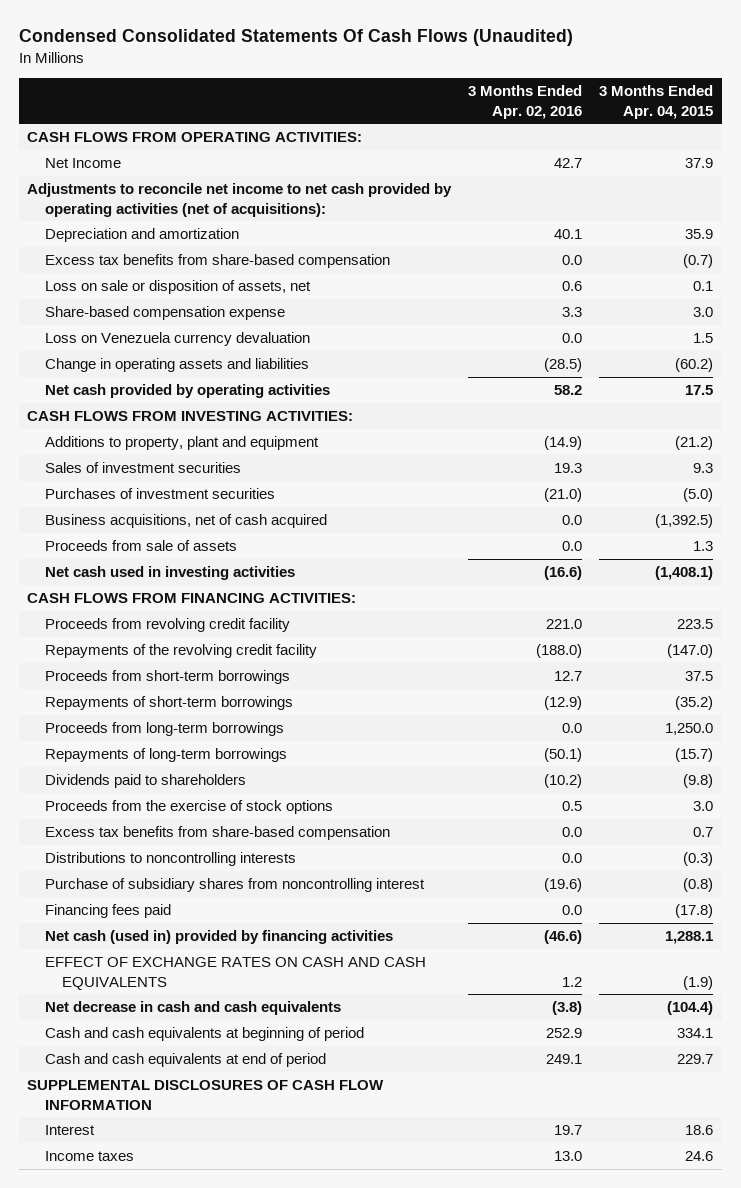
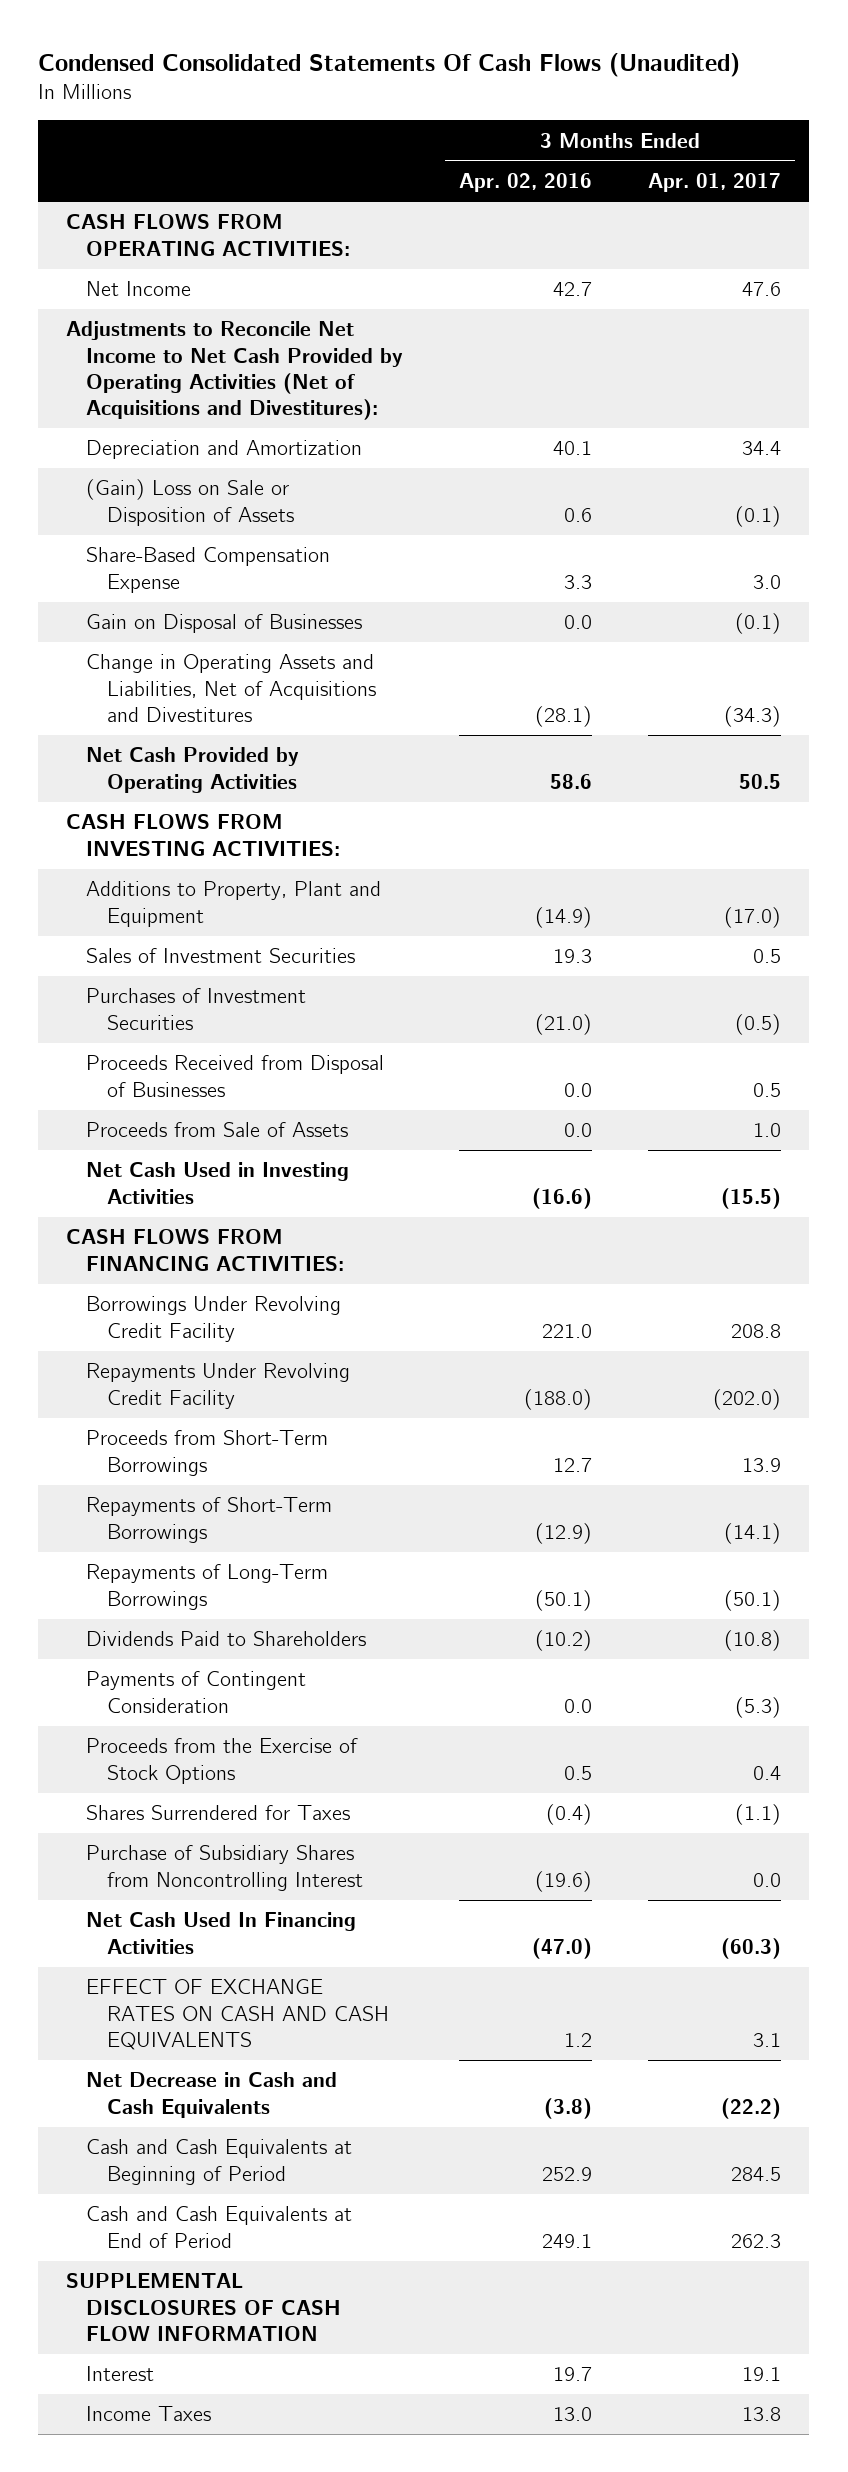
- | 3 Months Ended Apr. 02, 2016 | 3 Months Ended Apr. 04, 2015
+ | 3 Months Ended Apr. 02, 2016 | 3 Months Ended Apr. 01, 2017
- Adjustments to reconcile net income to net cash provided by operating activities (net of acquisitions):
- Depreciation and amortization | 40.1 | 35.9
- Excess tax benefits from share-based compensation | 0.0 | (0.7)
- Loss on sale or disposition of assets, net | 0.6 | 0.1
- Share-based compensation expense | 3.3 | 3.0
- Loss on Venezuela currency devaluation | 0.0 | 1.5
- Change in operating assets and liabilities | (28.5) | (60.2)
- Net cash provided by operating activities | 58.2 | 17.5
+ Adjustments to Reconcile Net Income to Net Cash Provided by Operating Activities (Net of Acquisitions and Divestitures):
+ Depreciation and Amortization | 40.1 | 34.4
+ (Gain) Loss on Sale or Disposition of Assets | 0.6 | (0.1)
+ Share-Based Compensation Expense | 3.3 | 3.0
+ Gain on Disposal of Businesses | 0.0 | (0.1)
+ Change in Operating Assets and Liabilities, Net of Acquisitions and Divestitures | (28.1) | (34.3)
+ Net Cash Provided by Operating Activities | 58.6 | 50.5
- Additions to property, plant and equipment | (14.9) | (21.2)
- Sales of investment securities | 19.3 | 9.3
- Purchases of investment securities | (21.0) | (5.0)
- Business acquisitions, net of cash acquired | 0.0 | (1,392.5)
- Proceeds from sale of assets | 0.0 | 1.3
- Net cash used in investing activities | (16.6) | (1,408.1)
+ Additions to Property, Plant and Equipment | (14.9) | (17.0)
+ Sales of Investment Securities | 19.3 | 0.5
+ Purchases of Investment Securities | (21.0) | (0.5)
+ Proceeds Received from Disposal of Businesses | 0.0 | 0.5
+ Proceeds from Sale of Assets | 0.0 | 1.0
+ Net Cash Used in Investing Activities | (16.6) | (15.5)
- Proceeds from revolving credit facility | 221.0 | 223.5
- Repayments of the revolving credit facility | (188.0) | (147.0)
- Proceeds from short-term borrowings | 12.7 | 37.5
- Repayments of short-term borrowings | (12.9) | (35.2)
- Proceeds from long-term borrowings | 0.0 | 1,250.0
- Repayments of long-term borrowings | (50.1) | (15.7)
- Dividends paid to shareholders | (10.2) | (9.8)
- Proceeds from the exercise of stock options | 0.5 | 3.0
- Excess tax benefits from share-based compensation | 0.0 | 0.7
- Distributions to noncontrolling interests | 0.0 | (0.3)
- Purchase of subsidiary shares from noncontrolling interest | (19.6) | (0.8)
- Financing fees paid | 0.0 | (17.8)
- Net cash (used in) provided by financing activities | (46.6) | 1,288.1
+ Borrowings Under Revolving Credit Facility | 221.0 | 208.8
+ Repayments Under Revolving Credit Facility | (188.0) | (202.0)
+ Proceeds from Short-Term Borrowings | 12.7 | 13.9
+ Repayments of Short-Term Borrowings | (12.9) | (14.1)
+ Repayments of Long-Term Borrowings | (50.1) | (50.1)
+ Dividends Paid to Shareholders | (10.2) | (10.8)
+ Payments of Contingent Consideration | 0.0 | (5.3)
+ Proceeds from the Exercise of Stock Options | 0.5 | 0.4
+ Shares Surrendered for Taxes | (0.4) | (1.1)
+ Purchase of Subsidiary Shares from Noncontrolling Interest | (19.6) | 0.0
+ Net Cash Used In Financing Activities | (47.0) | (60.3)
- Net decrease in cash and cash equivalents | (3.8) | (104.4)
- Cash and cash equivalents at beginning of period | 252.9 | 334.1
- Cash and cash equivalents at end of period | 249.1 | 229.7
+ Net Decrease in Cash and Cash Equivalents | (3.8) | (22.2)
+ Cash and Cash Equivalents at Beginning of Period | 252.9 | 284.5
+ Cash and Cash Equivalents at End of Period | 249.1 | 262.3
- Income taxes | 13.0 | 24.6
+ Income Taxes | 13.0 | 13.8

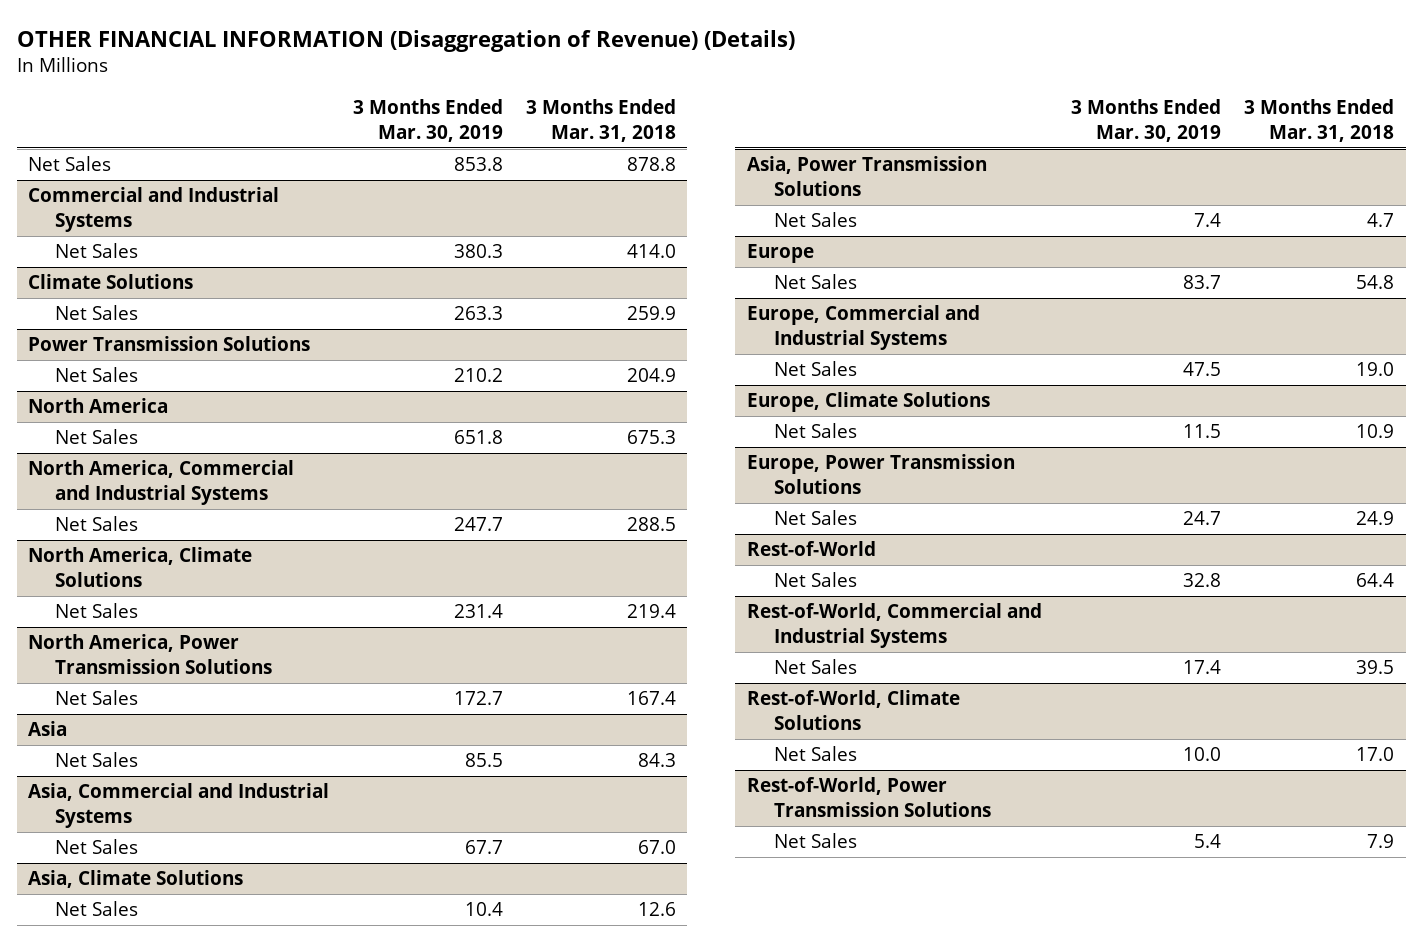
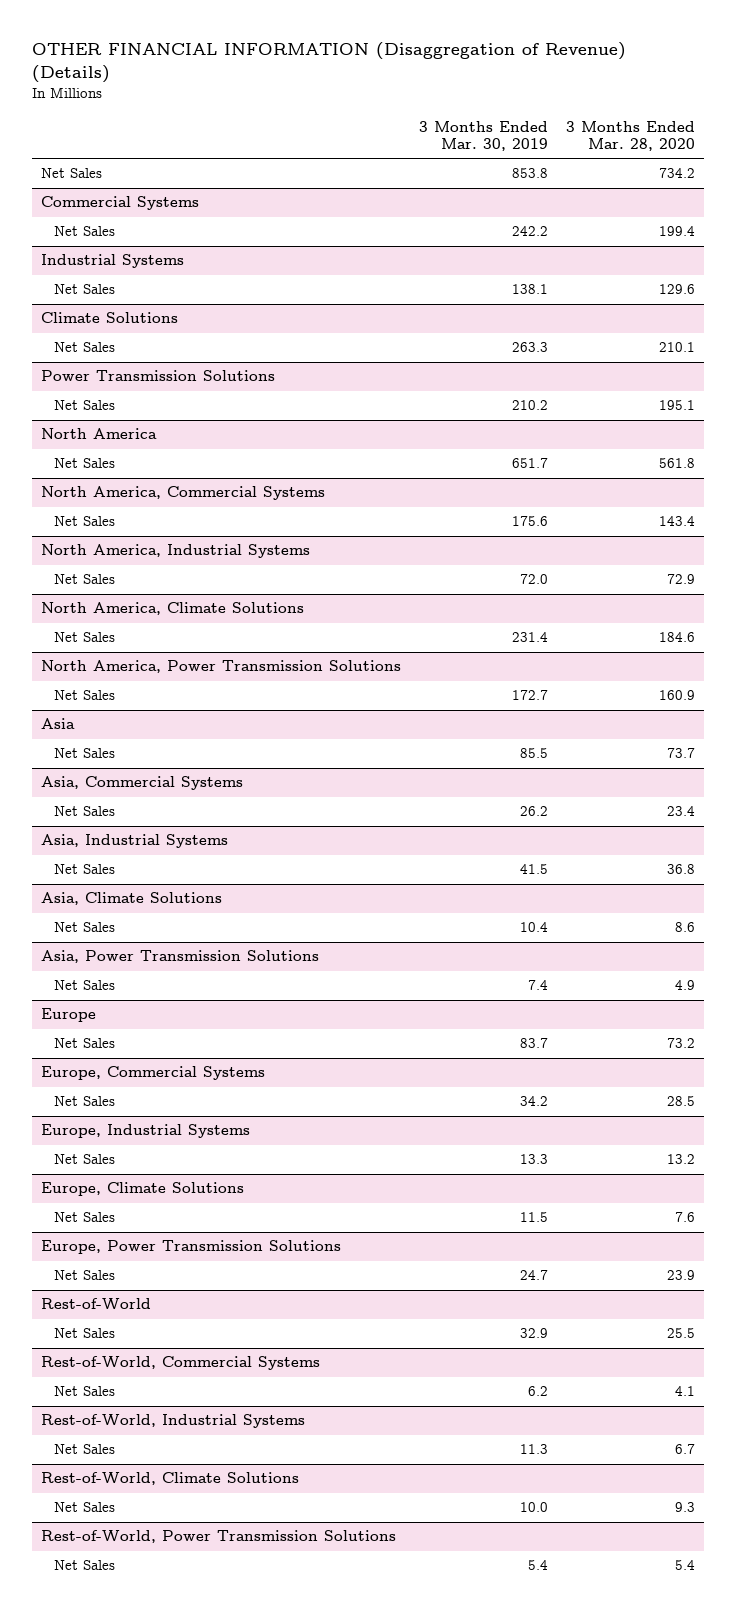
- | 3 Months Ended Mar. 30, 2019 | 3 Months Ended Mar. 31, 2018
+ | 3 Months Ended Mar. 30, 2019 | 3 Months Ended Mar. 28, 2020
- Commercial and Industrial Systems
- Net Sales | 380.3 | 414.0
+ Commercial Systems
+ Net Sales | 242.2 | 199.4
+ Industrial Systems
+ Net Sales | 138.1 | 129.6
@ North America
- Net Sales | 651.8 | 675.3
- North America, Commercial and Industrial Systems
- Net Sales | 247.7 | 288.5
@ North America
+ Net Sales | 651.7 | 561.8
+ North America, Commercial Systems
+ Net Sales | 175.6 | 143.4
+ North America, Industrial Systems
+ Net Sales | 72.0 | 72.9
- Asia, Commercial and Industrial Systems
- Net Sales | 67.7 | 67.0
+ Asia, Commercial Systems
+ Net Sales | 26.2 | 23.4
+ Asia, Industrial Systems
+ Net Sales | 41.5 | 36.8
- Europe, Commercial and Industrial Systems
- Net Sales | 47.5 | 19.0
+ Europe, Commercial Systems
+ Net Sales | 34.2 | 28.5
+ Europe, Industrial Systems
+ Net Sales | 13.3 | 13.2
@ Rest-of-World
- Net Sales | 32.8 | 64.4
- Rest-of-World, Commercial and Industrial Systems
- Net Sales | 17.4 | 39.5
@ Rest-of-World
+ Net Sales | 32.9 | 25.5
+ Rest-of-World, Commercial Systems
+ Net Sales | 6.2 | 4.1
+ Rest-of-World, Industrial Systems
+ Net Sales | 11.3 | 6.7

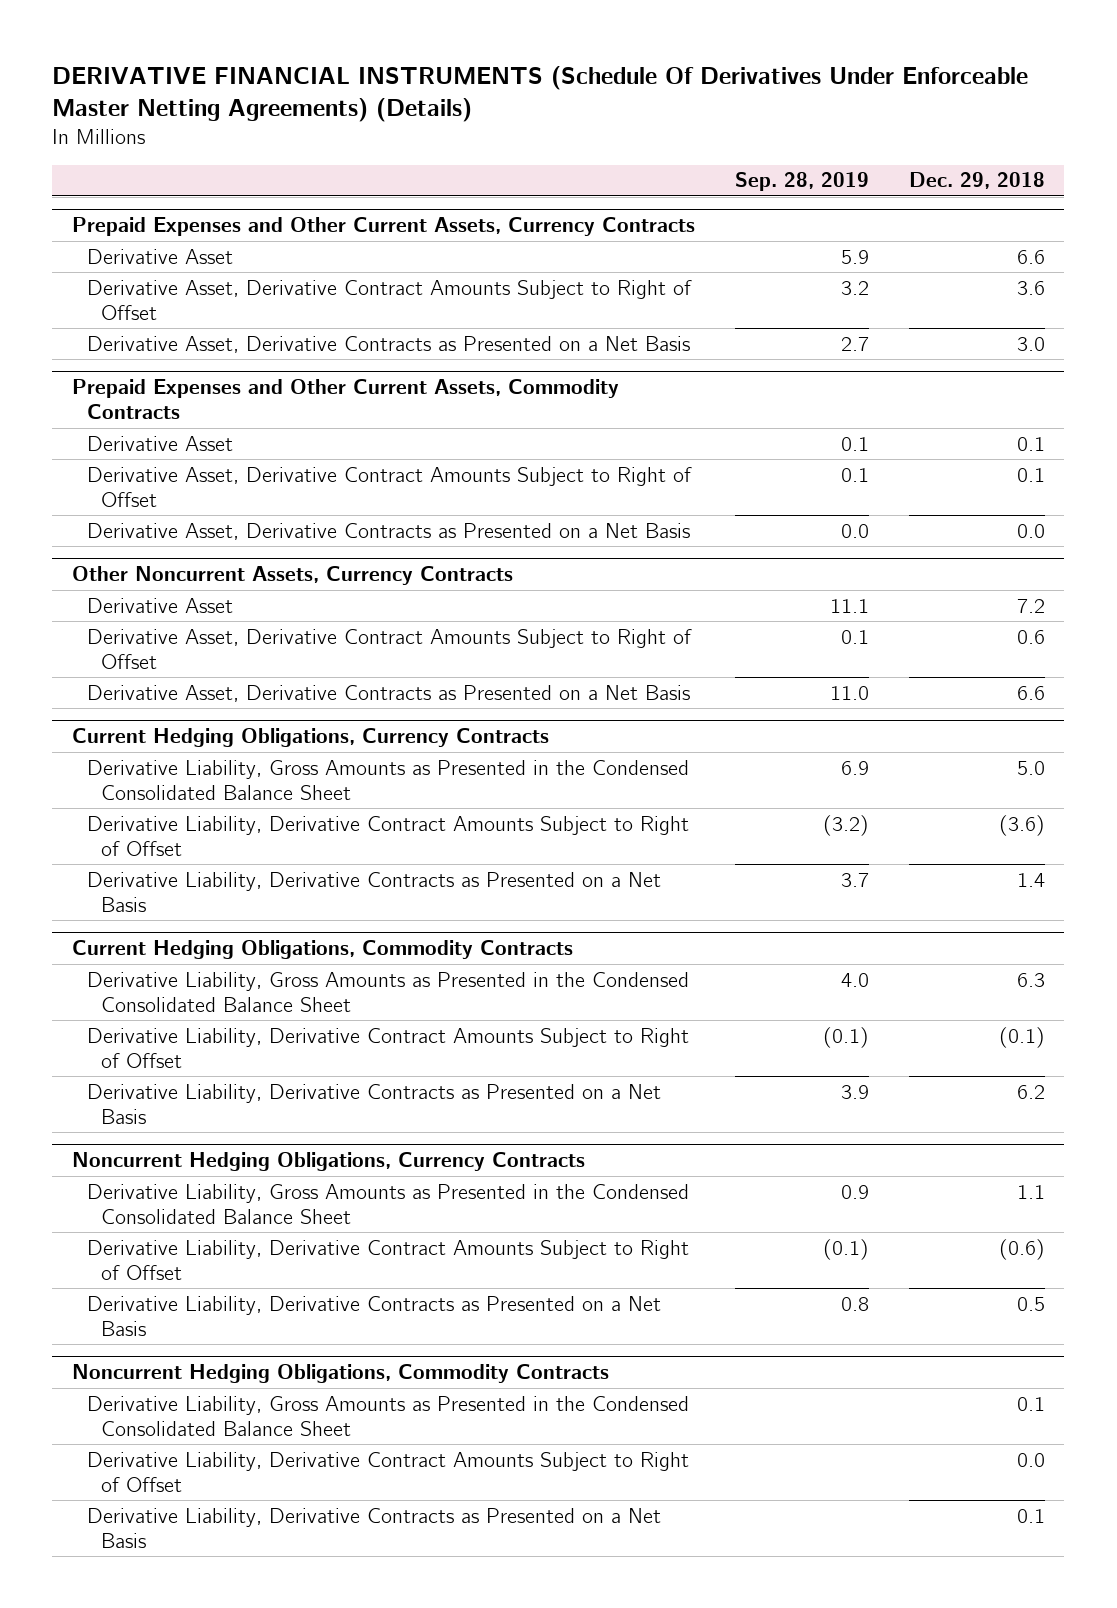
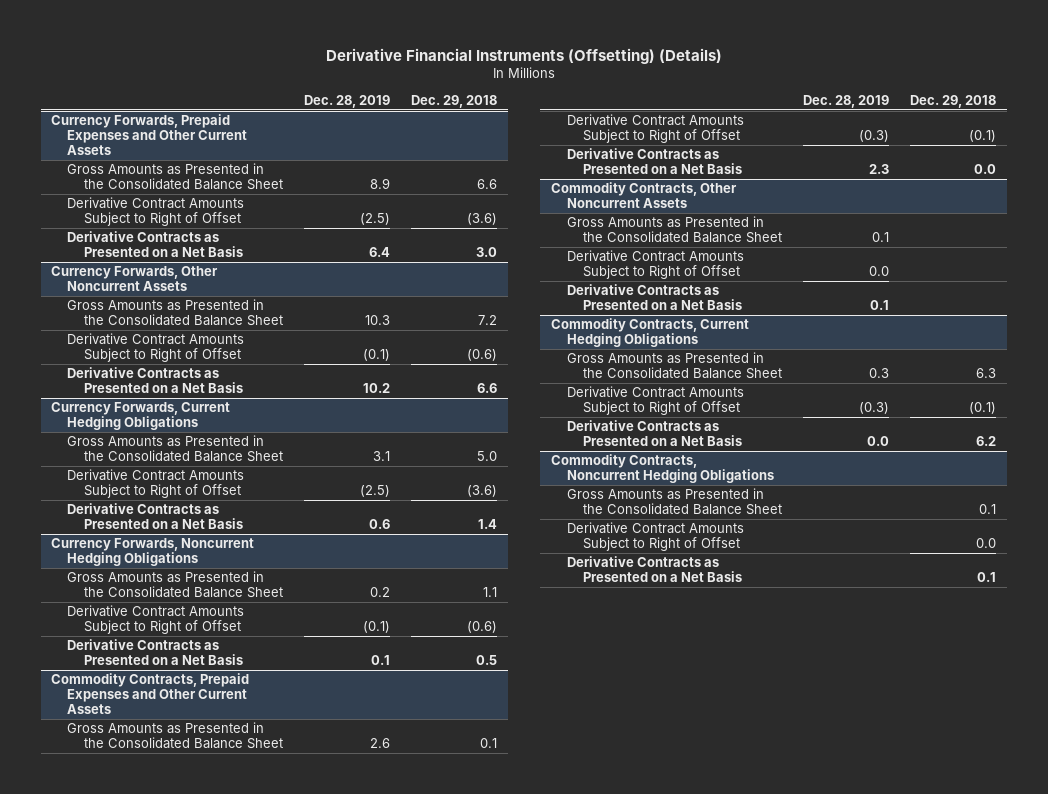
- DERIVATIVE FINANCIAL INSTRUMENTS (Schedule Of Derivatives Under Enforceable Master Netting Agreements) (Details)
+ Derivative Financial Instruments (Offsetting) (Details)
- | Sep. 28, 2019 | Dec. 29, 2018
+ | Dec. 28, 2019 | Dec. 29, 2018
- Prepaid Expenses and Other Current Assets, Currency Contracts
- Derivative Asset | 5.9 | 6.6
- Derivative Asset, Derivative Contract Amounts Subject to Right of Offset | 3.2 | 3.6
- Derivative Asset, Derivative Contracts as Presented on a Net Basis | 2.7 | 3.0
- Prepaid Expenses and Other Current Assets, Commodity Contracts
- Derivative Asset | 0.1 | 0.1
- Derivative Asset, Derivative Contract Amounts Subject to Right of Offset | 0.1 | 0.1
- Derivative Asset, Derivative Contracts as Presented on a Net Basis | 0.0 | 0.0
- Other Noncurrent Assets, Currency Contracts
- Derivative Asset | 11.1 | 7.2
- Derivative Asset, Derivative Contract Amounts Subject to Right of Offset | 0.1 | 0.6
- Derivative Asset, Derivative Contracts as Presented on a Net Basis | 11.0 | 6.6
- Current Hedging Obligations, Currency Contracts
- Derivative Liability, Gross Amounts as Presented in the Condensed Consolidated Balance Sheet | 6.9 | 5.0
- Derivative Liability, Derivative Contract Amounts Subject to Right of Offset | (3.2) | (3.6)
- Derivative Liability, Derivative Contracts as Presented on a Net Basis | 3.7 | 1.4
- Current Hedging Obligations, Commodity Contracts
- Derivative Liability, Gross Amounts as Presented in the Condensed Consolidated Balance Sheet | 4.0 | 6.3
- Derivative Liability, Derivative Contract Amounts Subject to Right of Offset | (0.1) | (0.1)
- Derivative Liability, Derivative Contracts as Presented on a Net Basis | 3.9 | 6.2
- Noncurrent Hedging Obligations, Currency Contracts
- Derivative Liability, Gross Amounts as Presented in the Condensed Consolidated Balance Sheet | 0.9 | 1.1
- Derivative Liability, Derivative Contract Amounts Subject to Right of Offset | (0.1) | (0.6)
- Derivative Liability, Derivative Contracts as Presented on a Net Basis | 0.8 | 0.5
- Noncurrent Hedging Obligations, Commodity Contracts
- Derivative Liability, Gross Amounts as Presented in the Condensed Consolidated Balance Sheet | | 0.1
- Derivative Liability, Derivative Contract Amounts Subject to Right of Offset | | 0.0
- Derivative Liability, Derivative Contracts as Presented on a Net Basis | | 0.1
+ Currency Forwards, Prepaid Expenses and Other Current Assets
+ Gross Amounts as Presented in the Consolidated Balance Sheet | 8.9 | 6.6
+ Derivative Contract Amounts Subject to Right of Offset | (2.5) | (3.6)
+ Derivative Contracts as Presented on a Net Basis | 6.4 | 3.0
+ Currency Forwards, Other Noncurrent Assets
+ Gross Amounts as Presented in the Consolidated Balance Sheet | 10.3 | 7.2
+ Derivative Contract Amounts Subject to Right of Offset | (0.1) | (0.6)
+ Derivative Contracts as Presented on a Net Basis | 10.2 | 6.6
+ Currency Forwards, Current Hedging Obligations
+ Gross Amounts as Presented in the Consolidated Balance Sheet | 3.1 | 5.0
+ Derivative Contract Amounts Subject to Right of Offset | (2.5) | (3.6)
+ Derivative Contracts as Presented on a Net Basis | 0.6 | 1.4
+ Currency Forwards, Noncurrent Hedging Obligations
+ Gross Amounts as Presented in the Consolidated Balance Sheet | 0.2 | 1.1
+ Derivative Contract Amounts Subject to Right of Offset | (0.1) | (0.6)
+ Derivative Contracts as Presented on a Net Basis | 0.1 | 0.5
+ Commodity Contracts, Prepaid Expenses and Other Current Assets
+ Gross Amounts as Presented in the Consolidated Balance Sheet | 2.6 | 0.1
+ Derivative Contract Amounts Subject to Right of Offset | (0.3) | (0.1)
+ Derivative Contracts as Presented on a Net Basis | 2.3 | 0.0
+ Commodity Contracts, Other Noncurrent Assets
+ Gross Amounts as Presented in the Consolidated Balance Sheet | 0.1 |
+ Derivative Contract Amounts Subject to Right of Offset | 0.0 |
+ Derivative Contracts as Presented on a Net Basis | 0.1 |
+ Commodity Contracts, Current Hedging Obligations
+ Gross Amounts as Presented in the Consolidated Balance Sheet | 0.3 | 6.3
+ Derivative Contract Amounts Subject to Right of Offset | (0.3) | (0.1)
+ Derivative Contracts as Presented on a Net Basis | 0.0 | 6.2
+ Commodity Contracts, Noncurrent Hedging Obligations
+ Gross Amounts as Presented in the Consolidated Balance Sheet | | 0.1
+ Derivative Contract Amounts Subject to Right of Offset | | 0.0
+ Derivative Contracts as Presented on a Net Basis | | 0.1

